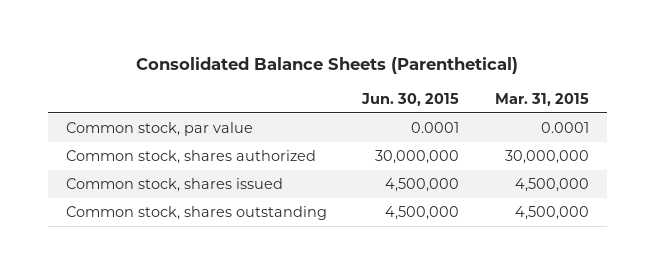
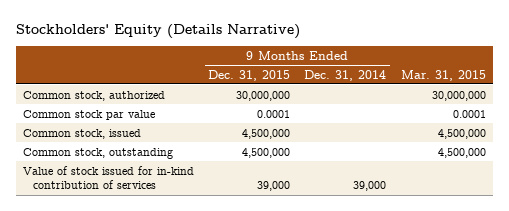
- Consolidated Balance Sheets (Parenthetical)
+ Stockholders' Equity (Details Narrative)
- | Jun. 30, 2015 | Mar. 31, 2015
+ | 9 Months Ended Dec. 31, 2015 | 9 Months Ended Dec. 31, 2014 | Mar. 31, 2015
- Common stock, par value | 0.0001 | 0.0001
- Common stock, shares authorized | 30,000,000 | 30,000,000
- Common stock, shares issued | 4,500,000 | 4,500,000
- Common stock, shares outstanding | 4,500,000 | 4,500,000
+ Common stock, authorized | 30,000,000 | | 30,000,000
+ Common stock par value | 0.0001 | | 0.0001
+ Common stock, issued | 4,500,000 | | 4,500,000
+ Common stock, outstanding | 4,500,000 | | 4,500,000
+ Value of stock issued for in-kind contribution of services | 39,000 | 39,000 |

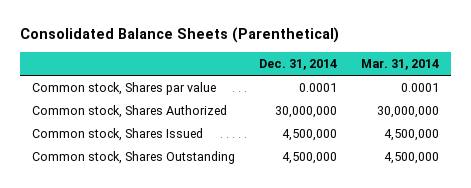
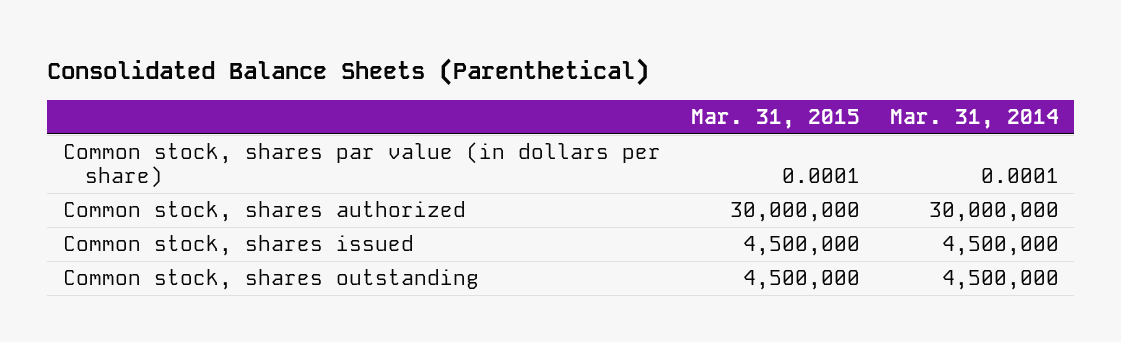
- | Dec. 31, 2014 | Mar. 31, 2014
+ | Mar. 31, 2015 | Mar. 31, 2014
- Common stock, Shares par value | 0.0001 | 0.0001
- Common stock, Shares Authorized | 30,000,000 | 30,000,000
- Common stock, Shares Issued | 4,500,000 | 4,500,000
- Common stock, Shares Outstanding | 4,500,000 | 4,500,000
+ Common stock, shares par value (in dollars per share) | 0.0001 | 0.0001
+ Common stock, shares authorized | 30,000,000 | 30,000,000
+ Common stock, shares issued | 4,500,000 | 4,500,000
+ Common stock, shares outstanding | 4,500,000 | 4,500,000

